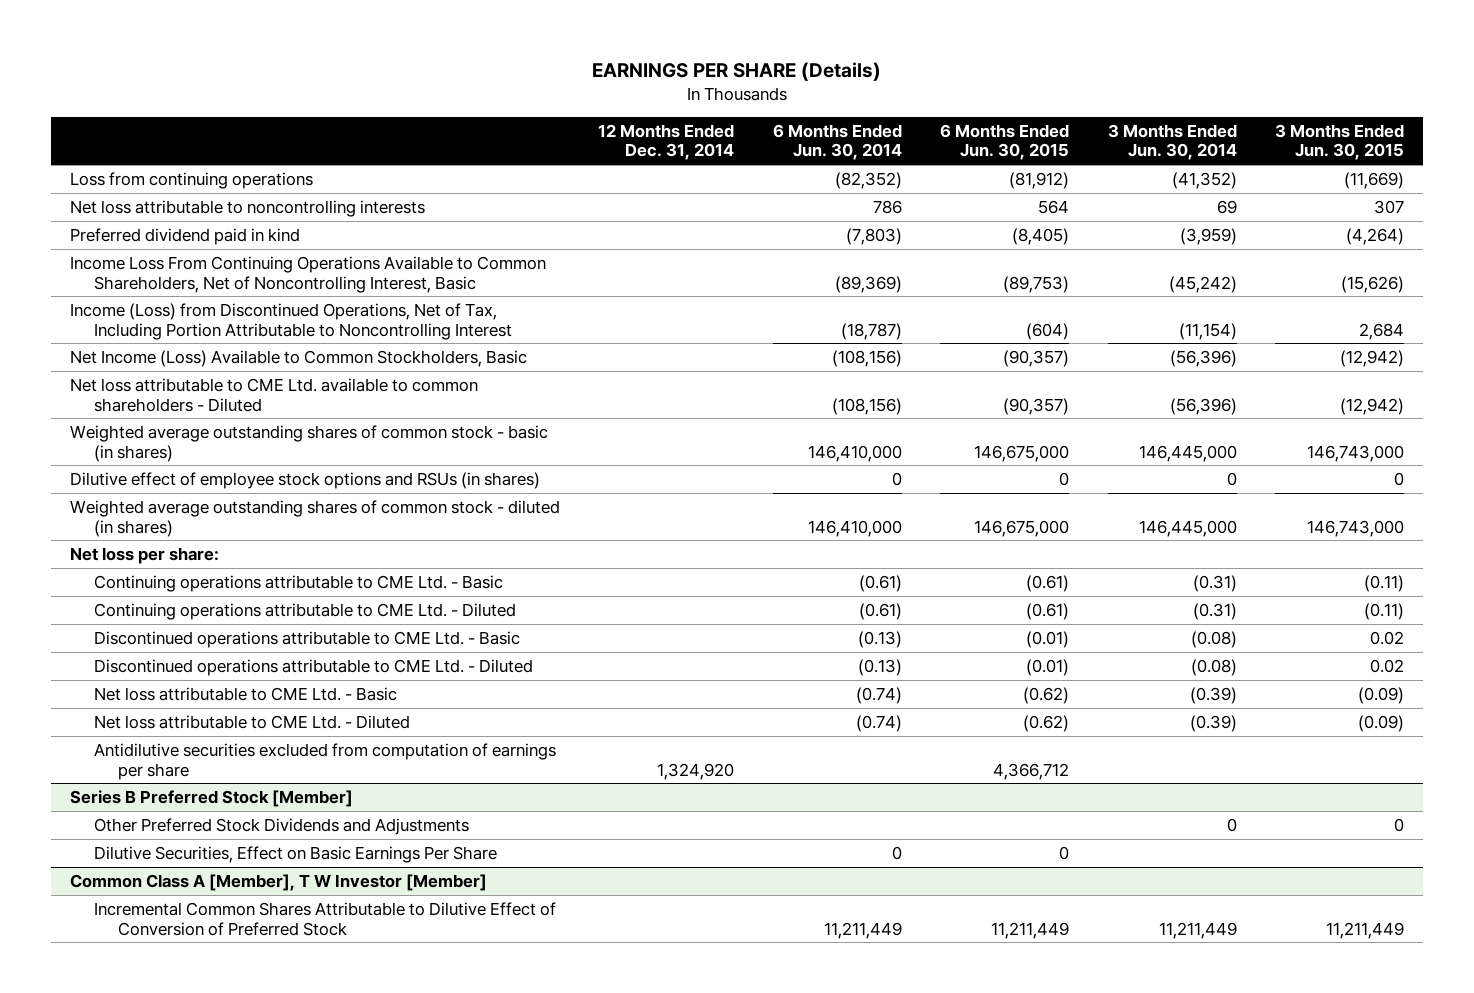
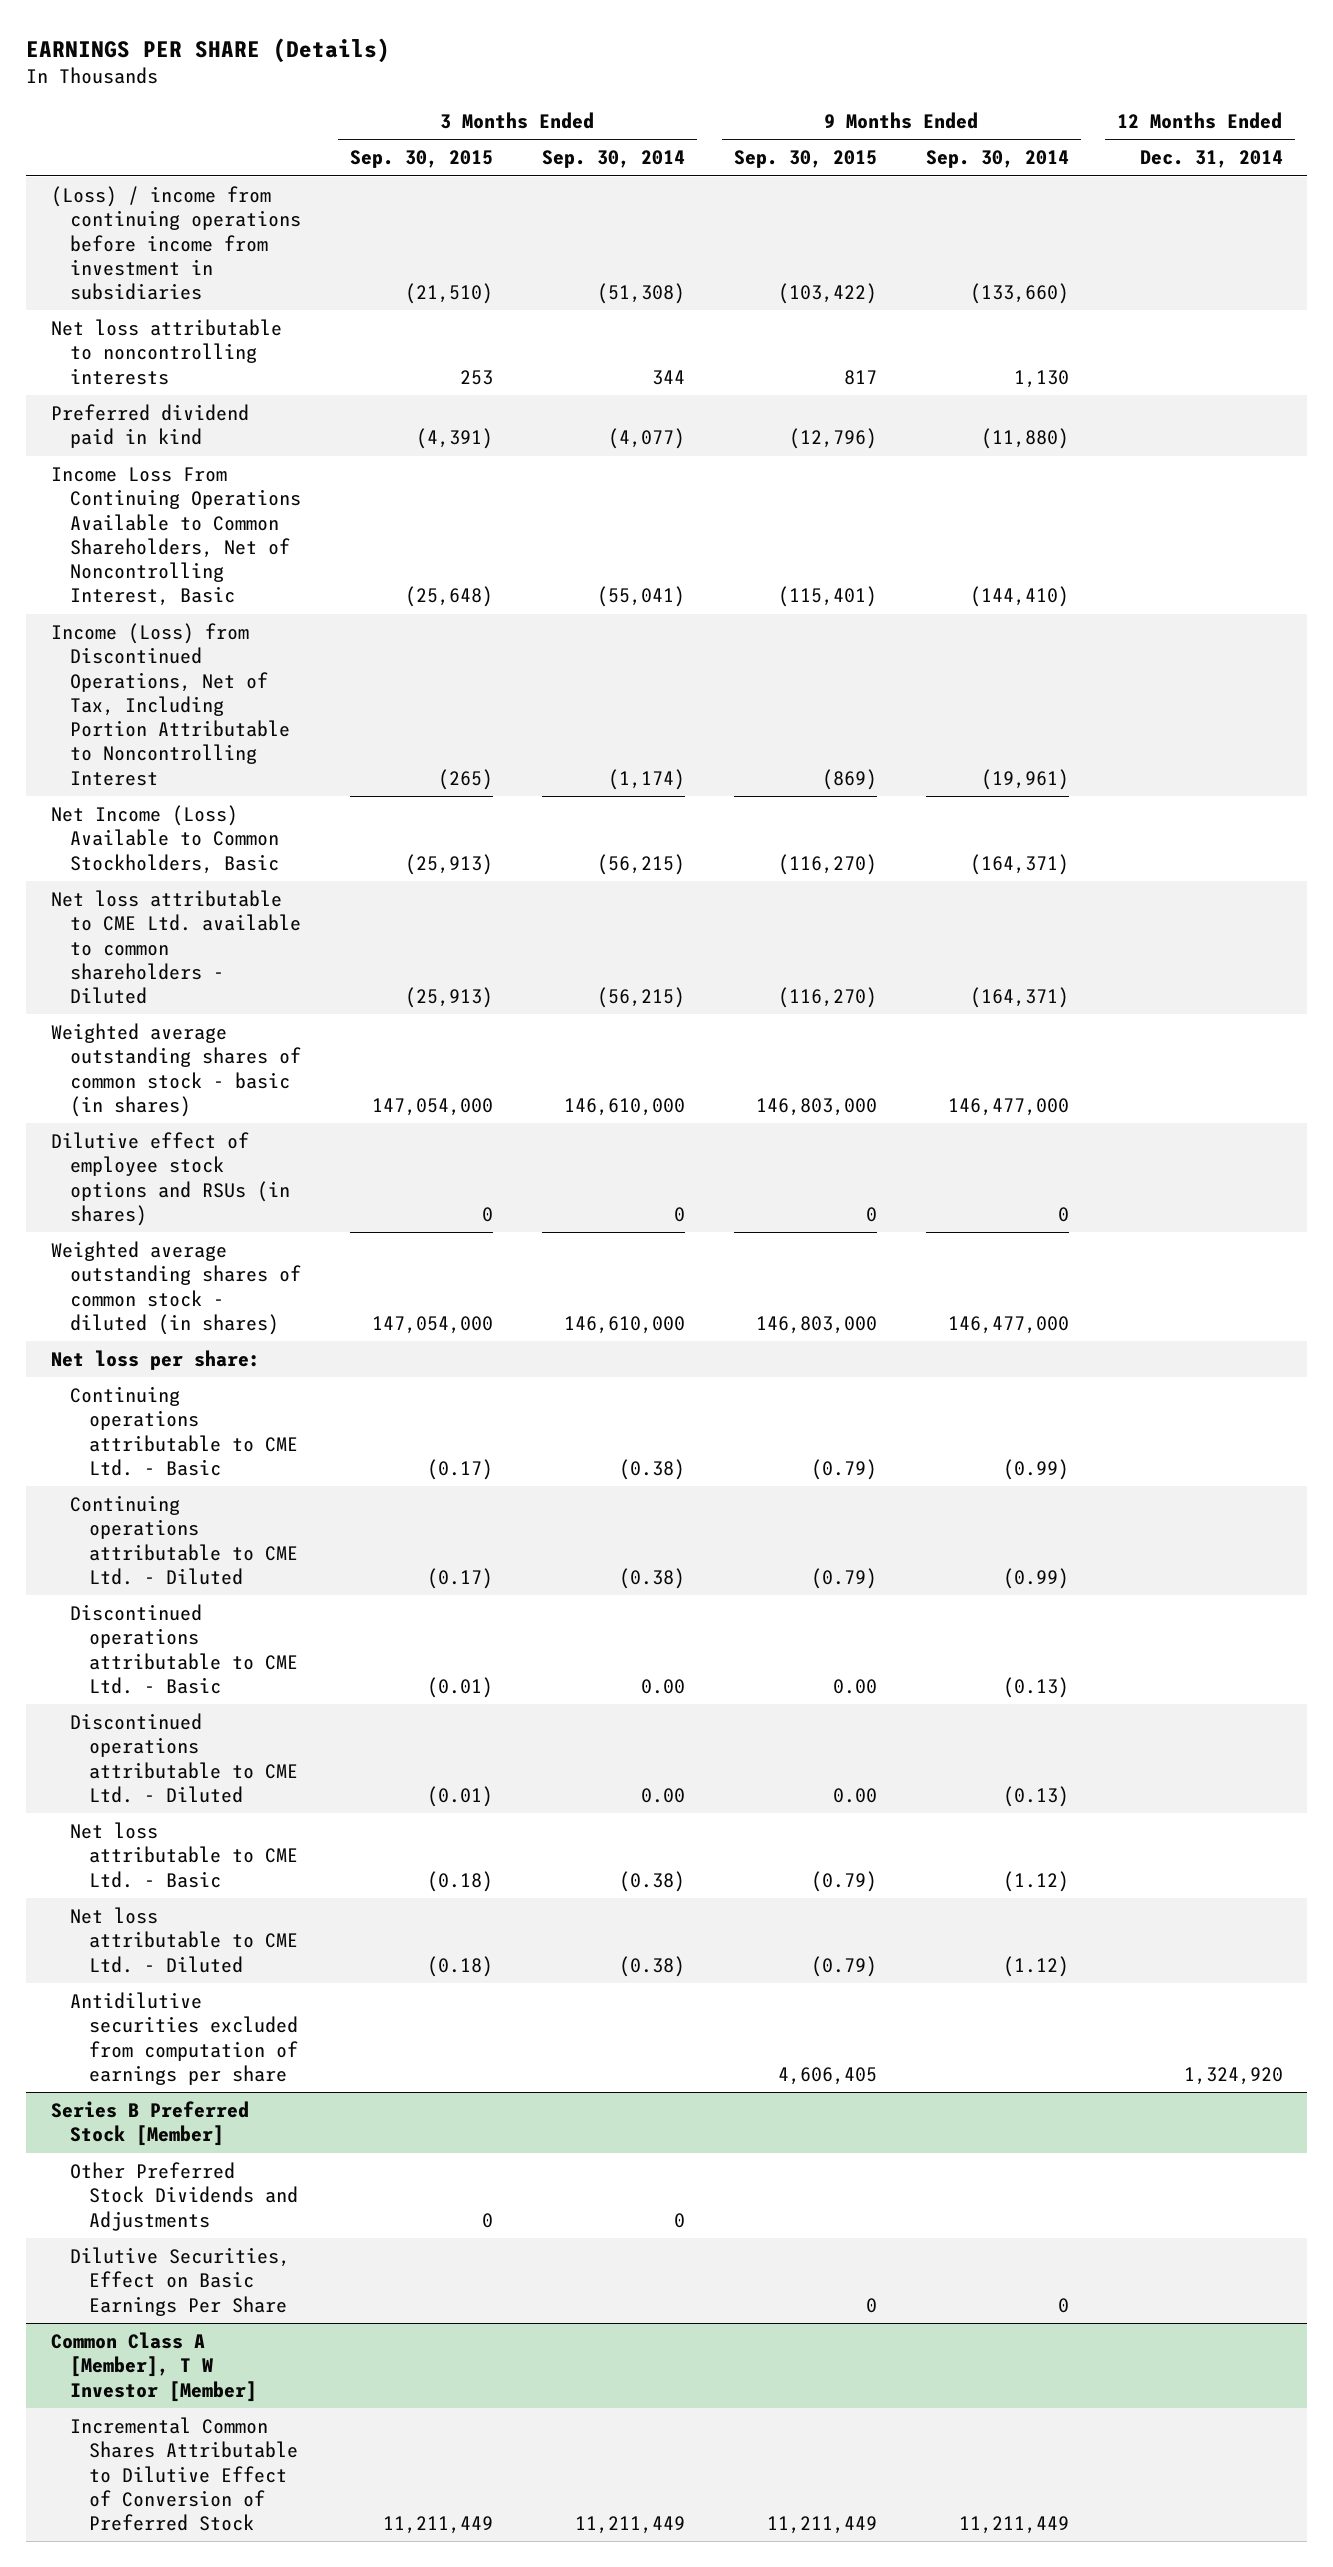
- | 12 Months Ended Dec. 31, 2014 | 6 Months Ended Jun. 30, 2014 | 6 Months Ended Jun. 30, 2015 | 3 Months Ended Jun. 30, 2014 | 3 Months Ended Jun. 30, 2015
+ | 3 Months Ended Sep. 30, 2015 | 3 Months Ended Sep. 30, 2014 | 9 Months Ended Sep. 30, 2015 | 9 Months Ended Sep. 30, 2014 | 12 Months Ended Dec. 31, 2014
- Loss from continuing operations | | (82,352) | (81,912) | (41,352) | (11,669)
+ (Loss) / income from continuing operations before income from investment in subsidiaries | (21,510) | (51,308) | (103,422) | (133,660) |

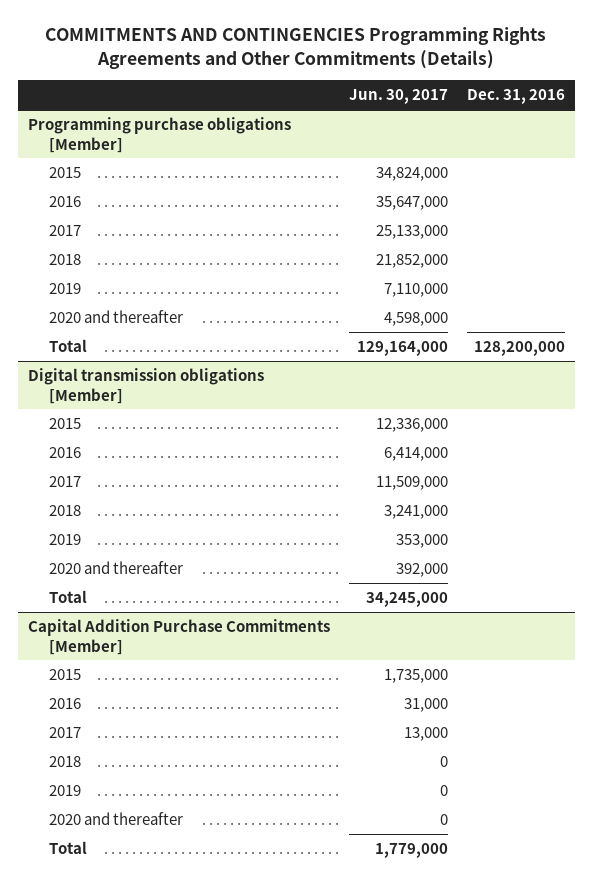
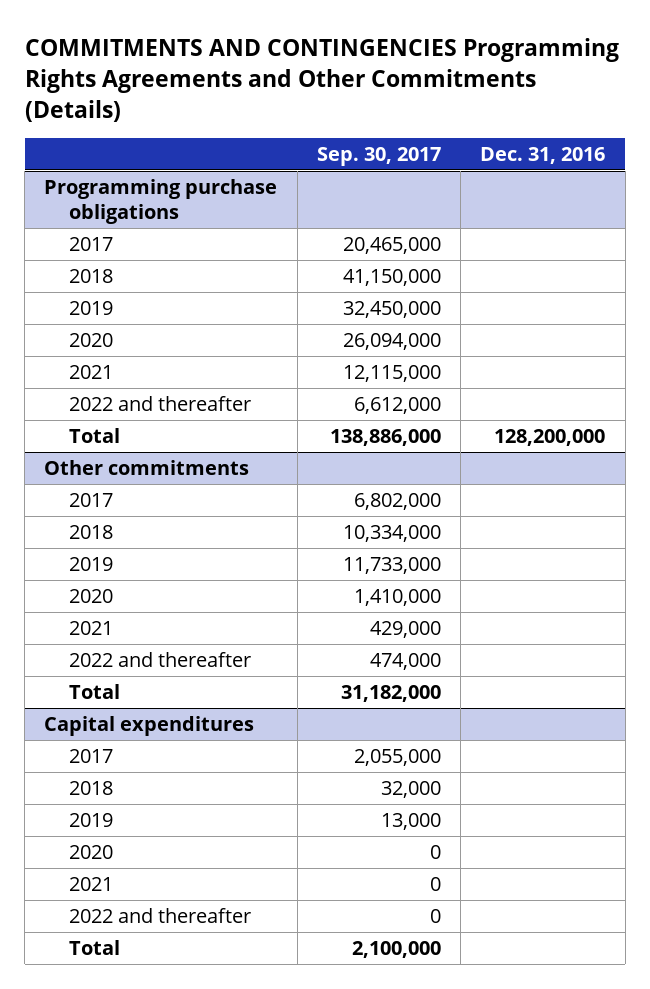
- | Jun. 30, 2017 | Dec. 31, 2016
+ | Sep. 30, 2017 | Dec. 31, 2016
- Programming purchase obligations [Member]
- 2015 | 34,824,000 |
- 2016 | 35,647,000 |
+ Programming purchase obligations
- 2020 and thereafter | 4,598,000 |
+ 2020 | 26,094,000 |
+ 2021 | 12,115,000 |
+ 2022 and thereafter | 6,612,000 |
- Digital transmission obligations [Member]
- 2015 | 12,336,000 |
- 2016 | 6,414,000 |
+ Other commitments
- 2020 and thereafter | 392,000 |
+ 2020 | 1,410,000 |
+ 2021 | 429,000 |
+ 2022 and thereafter | 474,000 |
- Capital Addition Purchase Commitments [Member]
- 2015 | 1,735,000 |
- 2016 | 31,000 |
+ Capital expenditures
- 2020 and thereafter | 0 |
+ 2020 | 0 |
+ 2021 | 0 |
+ 2022 and thereafter | 0 |

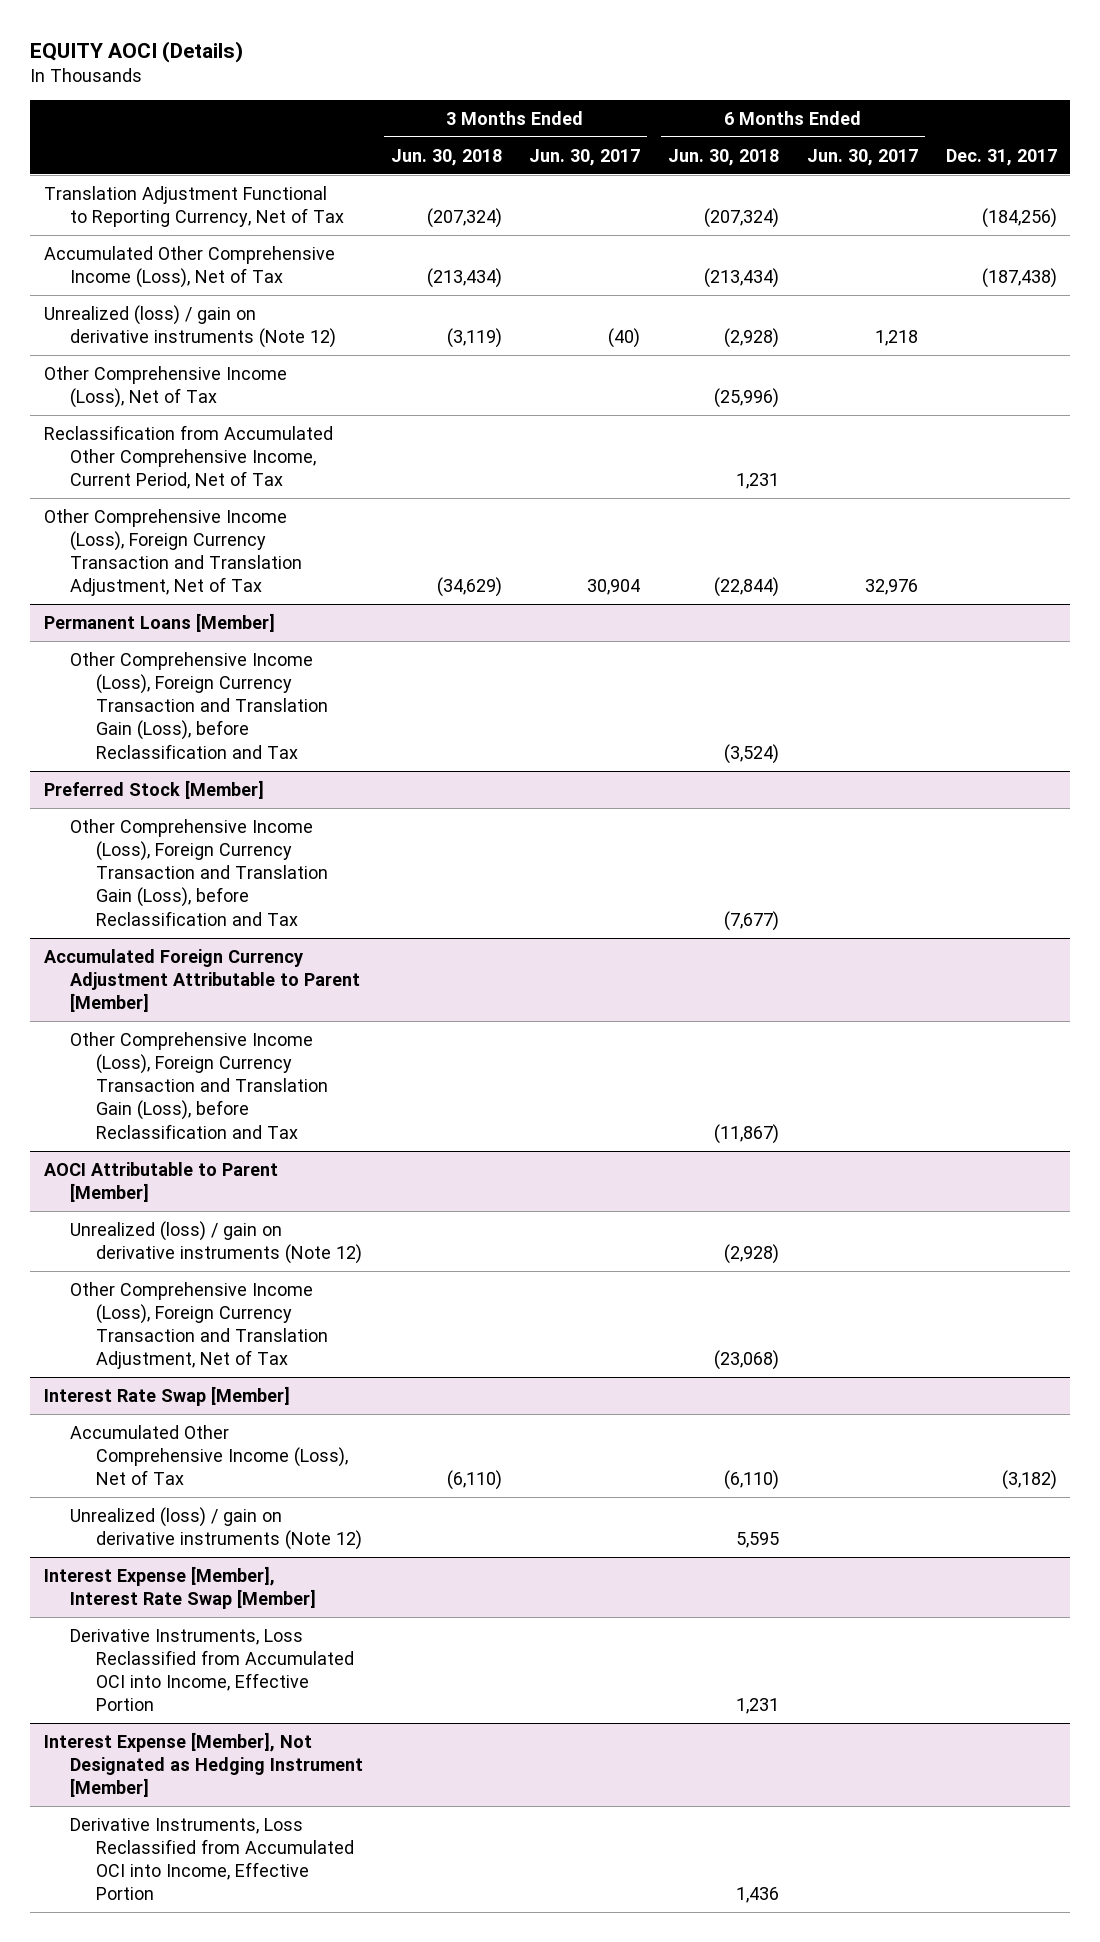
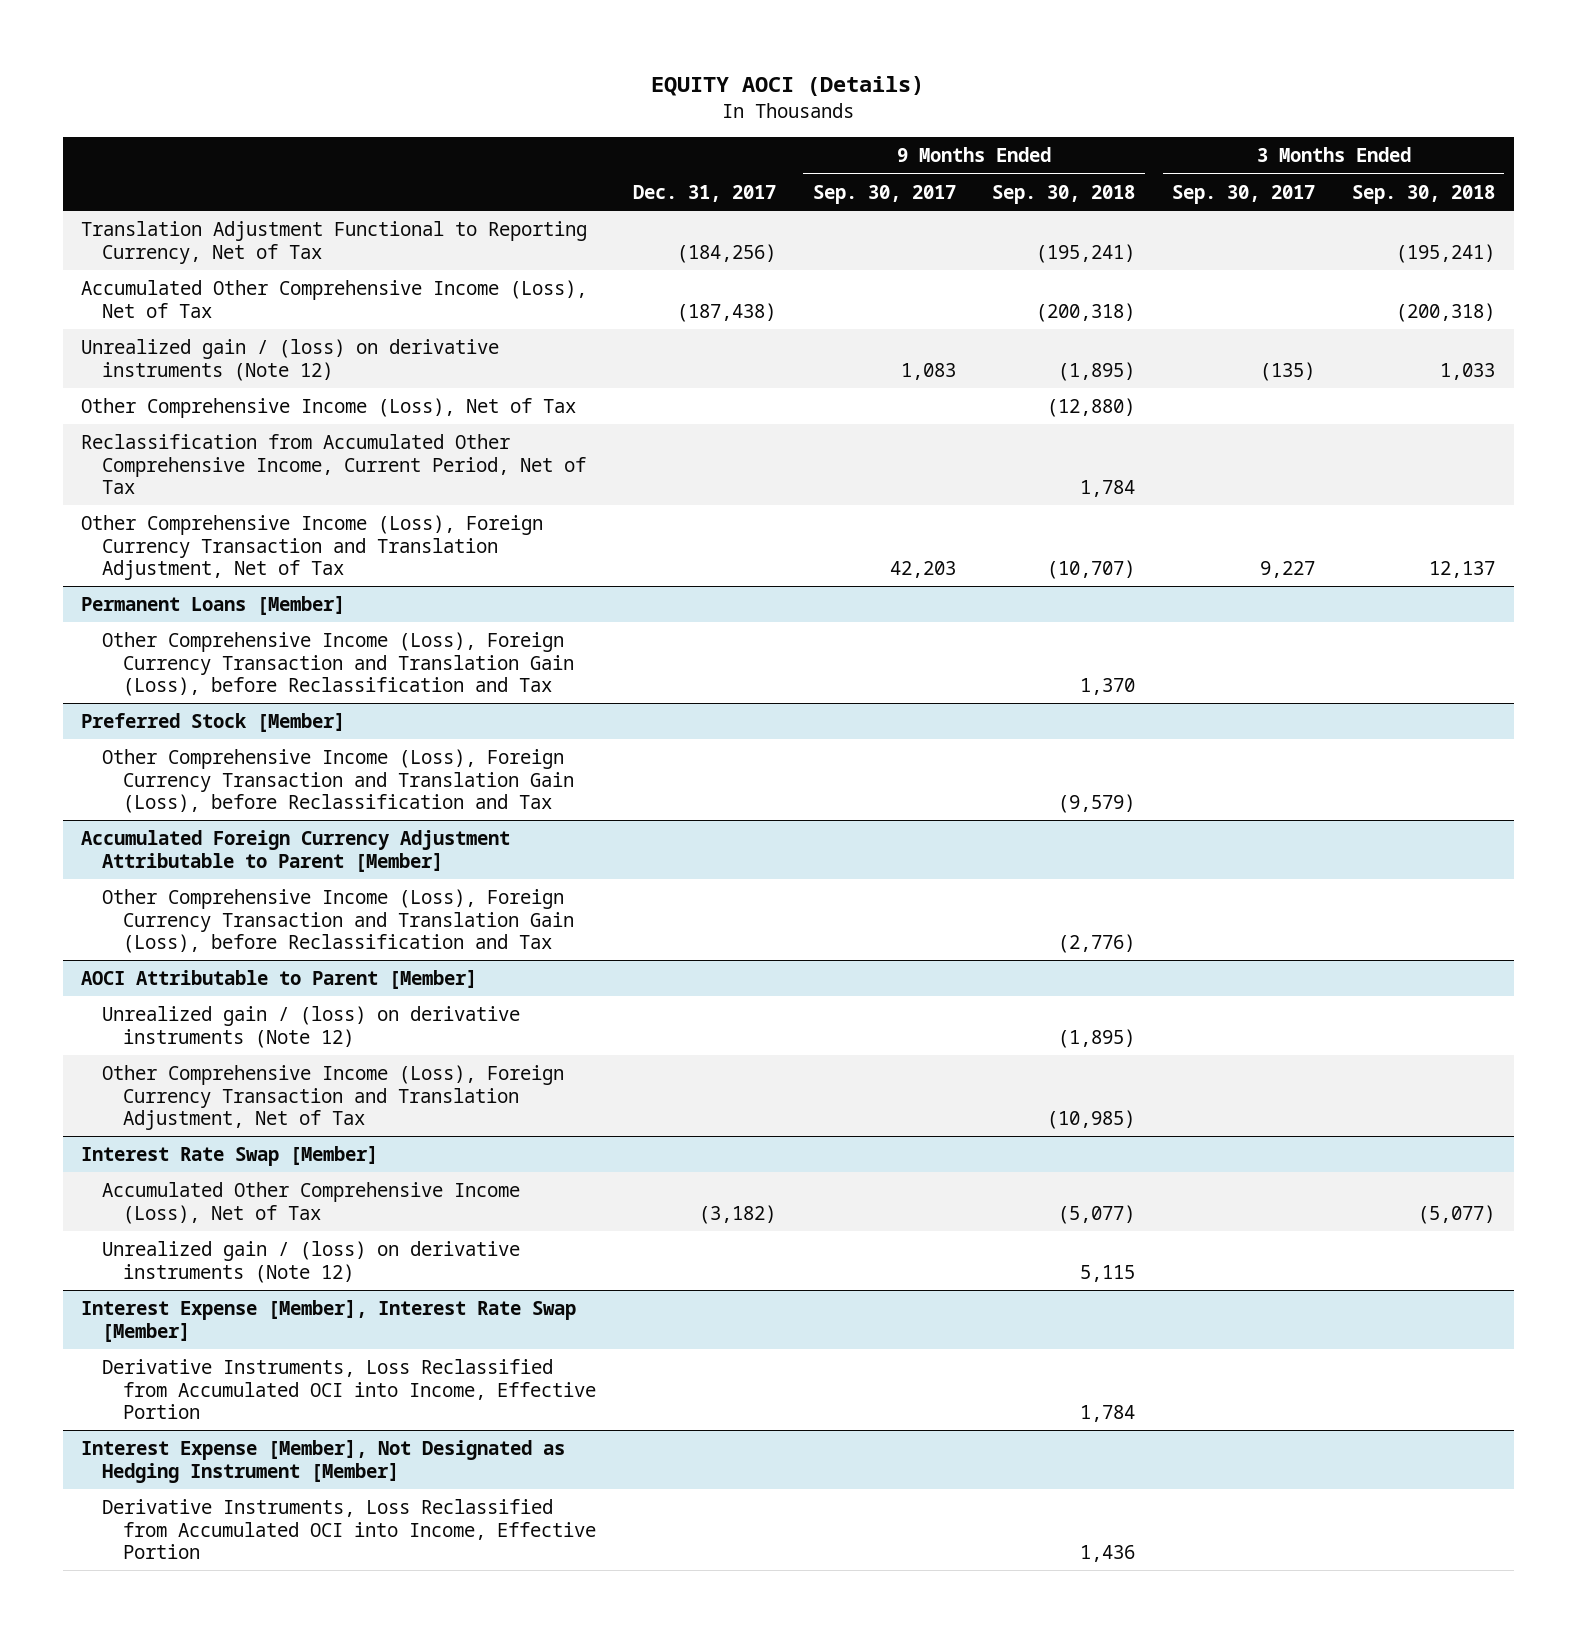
- | 3 Months Ended Jun. 30, 2018 | 3 Months Ended Jun. 30, 2017 | 6 Months Ended Jun. 30, 2018 | 6 Months Ended Jun. 30, 2017 | Dec. 31, 2017
+ | Dec. 31, 2017 | 9 Months Ended Sep. 30, 2017 | 9 Months Ended Sep. 30, 2018 | 3 Months Ended Sep. 30, 2017 | 3 Months Ended Sep. 30, 2018
- Unrealized (loss) / gain on derivative instruments (Note 12) | (3,119) | (40) | (2,928) | 1,218 |
+ Unrealized gain / (loss) on derivative instruments (Note 12) | | 1,083 | (1,895) | (135) | 1,033
@ AOCI Attributable to Parent [Member]
- Unrealized (loss) / gain on derivative instruments (Note 12) | | | (2,928) | |
+ Unrealized gain / (loss) on derivative instruments (Note 12) | | | (1,895) | |
@ Interest Rate Swap [Member]
- Unrealized (loss) / gain on derivative instruments (Note 12) | | | 5,595 | |
+ Unrealized gain / (loss) on derivative instruments (Note 12) | | | 5,115 | |

